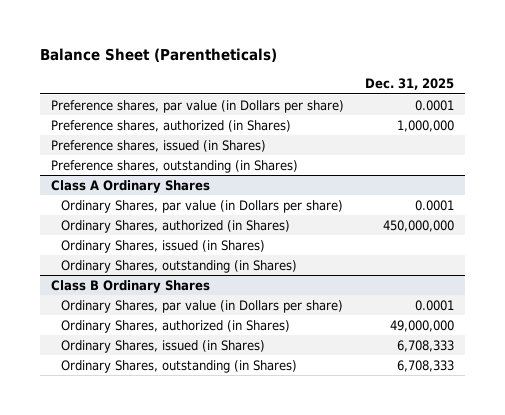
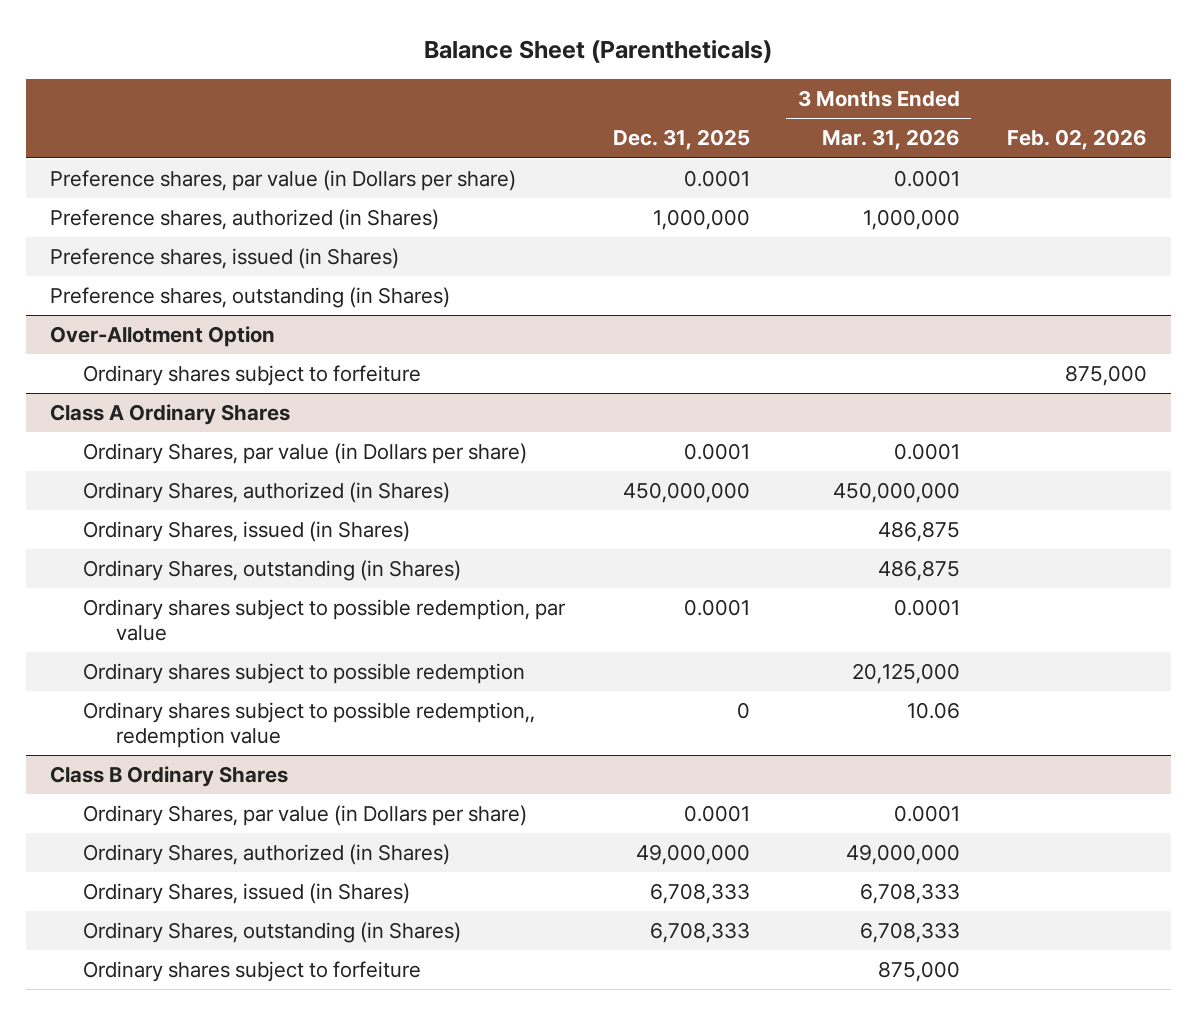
- | Dec. 31, 2025
+ | Dec. 31, 2025 | 3 Months Ended Mar. 31, 2026 | Feb. 02, 2026
+ Over-Allotment Option
+ Ordinary shares subject to forfeiture | | | 875,000
@ Class A Ordinary Shares
+ Ordinary shares subject to possible redemption, par value | 0.0001 | 0.0001 |
+ Ordinary shares subject to possible redemption | | 20,125,000 |
+ Ordinary shares subject to possible redemption,, redemption value | 0 | 10.06 |
@ Class B Ordinary Shares
+ Ordinary shares subject to forfeiture | | 875,000 |

